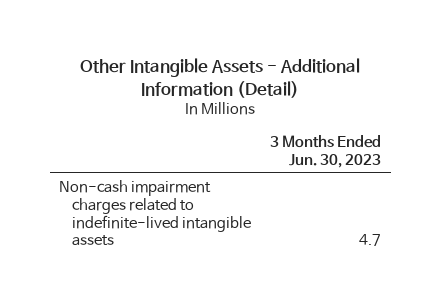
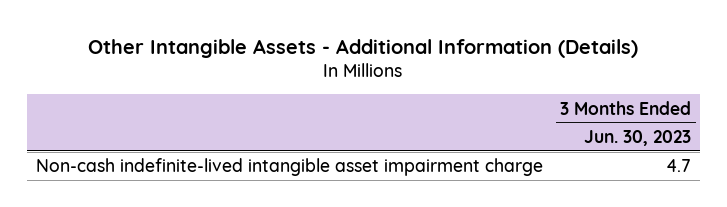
- Other Intangible Assets - Additional Information (Detail)
+ Other Intangible Assets - Additional Information (Details)
- Non-cash impairment charges related to indefinite-lived intangible assets | 4.7
+ Non-cash indefinite-lived intangible asset impairment charge | 4.7

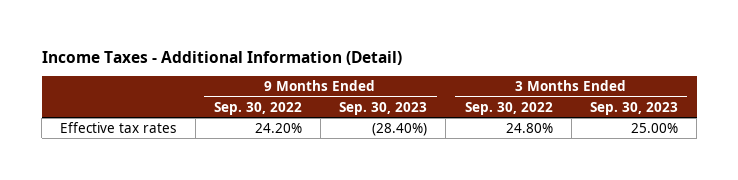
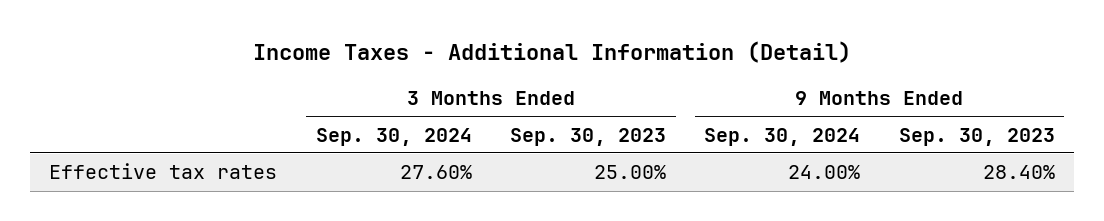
- | 9 Months Ended Sep. 30, 2022 | 9 Months Ended Sep. 30, 2023 | 3 Months Ended Sep. 30, 2022 | 3 Months Ended Sep. 30, 2023
+ | 3 Months Ended Sep. 30, 2024 | 3 Months Ended Sep. 30, 2023 | 9 Months Ended Sep. 30, 2024 | 9 Months Ended Sep. 30, 2023
- Effective tax rates | 24.20% | (28.40%) | 24.80% | 25.00%
+ Effective tax rates | 27.60% | 25.00% | 24.00% | 28.40%

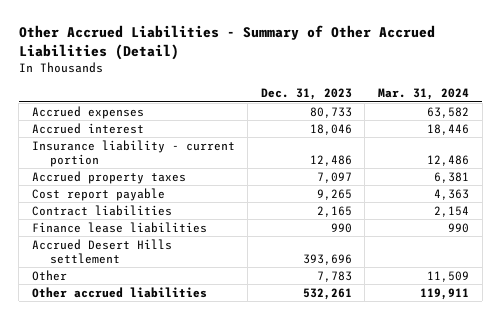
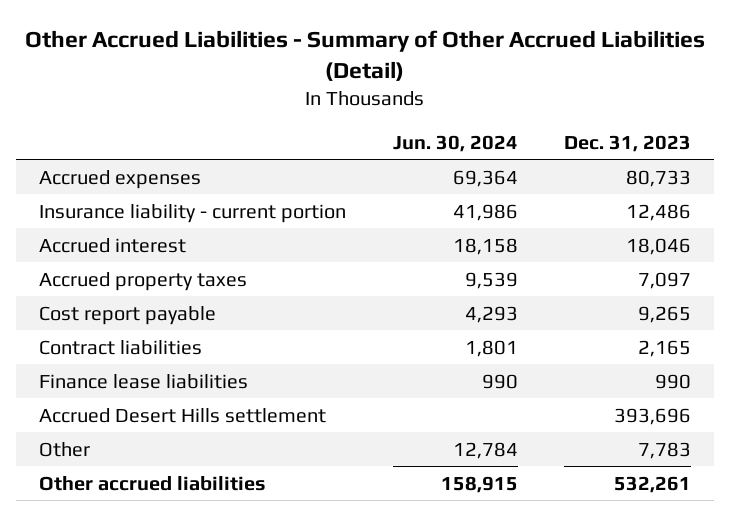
- | Dec. 31, 2023 | Mar. 31, 2024
+ | Jun. 30, 2024 | Dec. 31, 2023
moved down: Accrued interest | 18,158 | 18,046

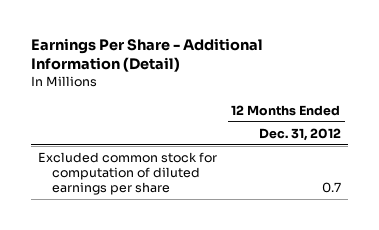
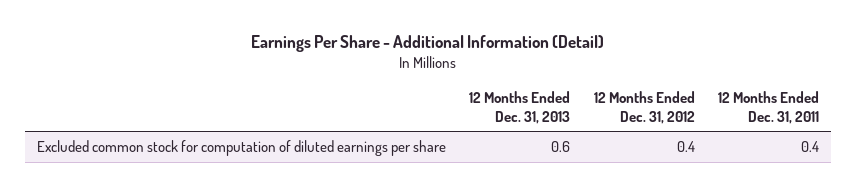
- | 12 Months Ended Dec. 31, 2012
+ | 12 Months Ended Dec. 31, 2013 | 12 Months Ended Dec. 31, 2012 | 12 Months Ended Dec. 31, 2011
- Excluded common stock for computation of diluted earnings per share | 0.7
+ Excluded common stock for computation of diluted earnings per share | 0.6 | 0.4 | 0.4

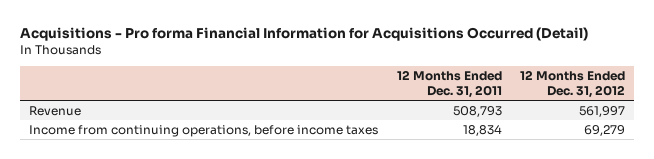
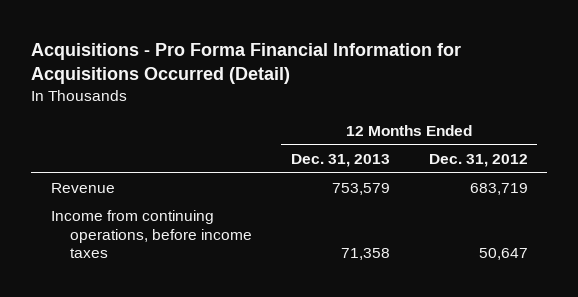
- Acquisitions - Pro forma Financial Information for Acquisitions Occurred (Detail)
+ Acquisitions - Pro Forma Financial Information for Acquisitions Occurred (Detail)
- | 12 Months Ended Dec. 31, 2011 | 12 Months Ended Dec. 31, 2012
+ | 12 Months Ended Dec. 31, 2013 | 12 Months Ended Dec. 31, 2012
- Revenue | 508,793 | 561,997
- Income from continuing operations, before income taxes | 18,834 | 69,279
+ Revenue | 753,579 | 683,719
+ Income from continuing operations, before income taxes | 71,358 | 50,647

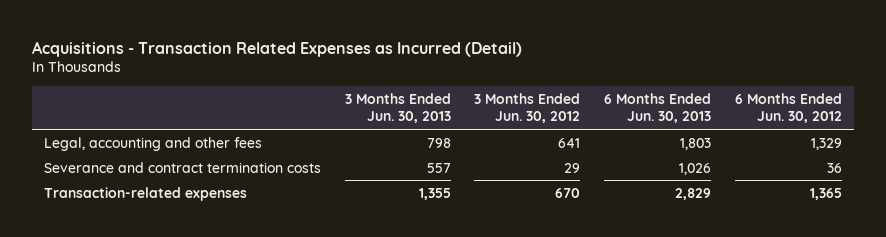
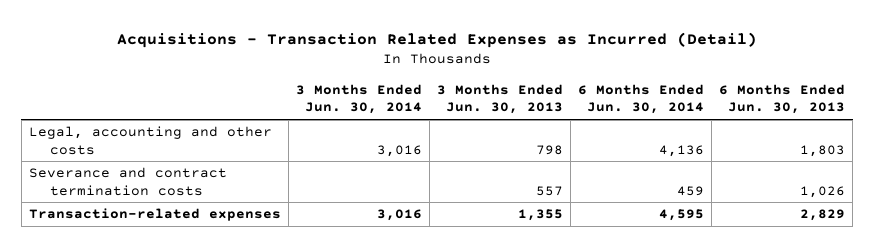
- | 3 Months Ended Jun. 30, 2013 | 3 Months Ended Jun. 30, 2012 | 6 Months Ended Jun. 30, 2013 | 6 Months Ended Jun. 30, 2012
+ | 3 Months Ended Jun. 30, 2014 | 3 Months Ended Jun. 30, 2013 | 6 Months Ended Jun. 30, 2014 | 6 Months Ended Jun. 30, 2013
- Legal, accounting and other fees | 798 | 641 | 1,803 | 1,329
+ Legal, accounting and other costs | 3,016 | 798 | 4,136 | 1,803

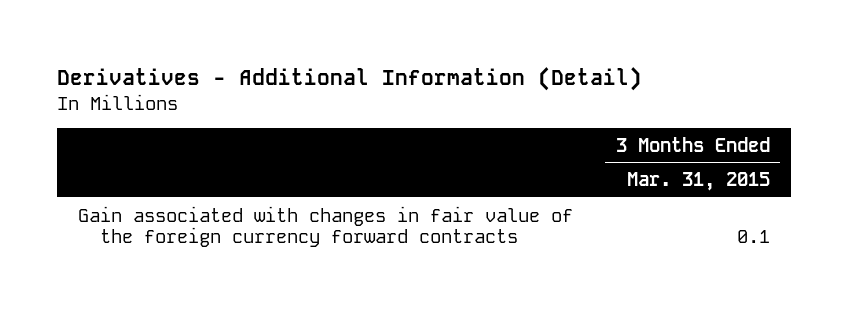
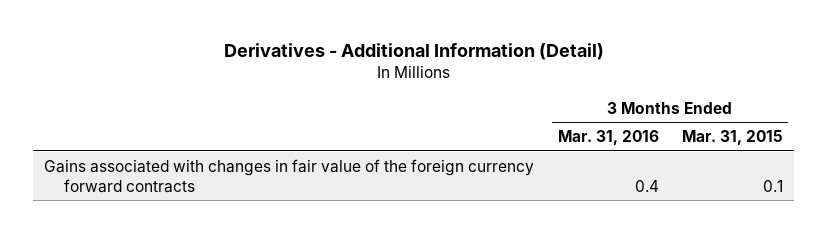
- | 3 Months Ended Mar. 31, 2015
+ | 3 Months Ended Mar. 31, 2016 | 3 Months Ended Mar. 31, 2015
- Gain associated with changes in fair value of the foreign currency forward contracts | 0.1
+ Gains associated with changes in fair value of the foreign currency forward contracts | 0.4 | 0.1

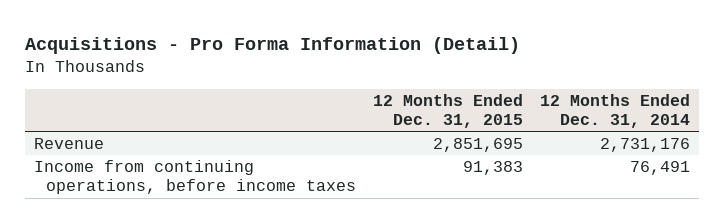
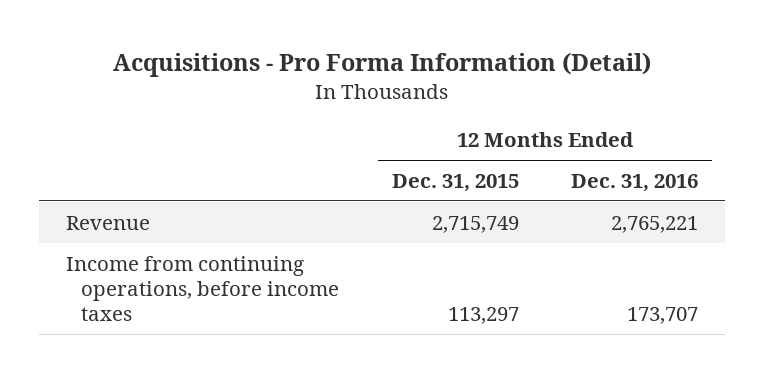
- | 12 Months Ended Dec. 31, 2015 | 12 Months Ended Dec. 31, 2014
+ | 12 Months Ended Dec. 31, 2015 | 12 Months Ended Dec. 31, 2016
- Revenue | 2,851,695 | 2,731,176
- Income from continuing operations, before income taxes | 91,383 | 76,491
+ Revenue | 2,715,749 | 2,765,221
+ Income from continuing operations, before income taxes | 113,297 | 173,707

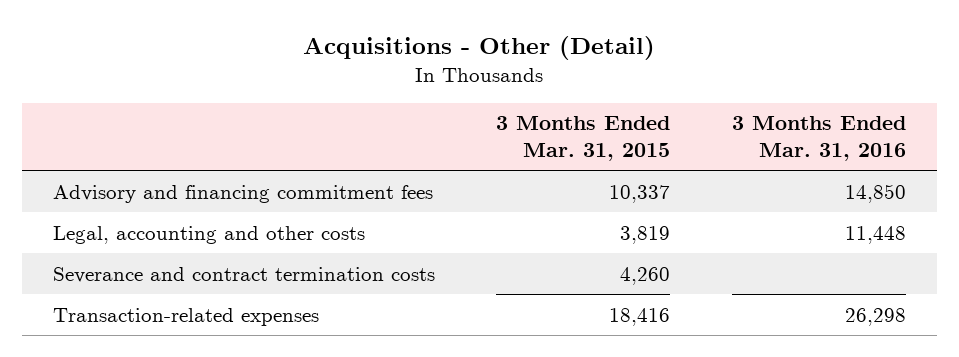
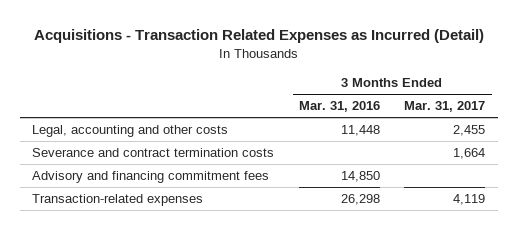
- Acquisitions - Other (Detail)
+ Acquisitions - Transaction Related Expenses as Incurred (Detail)
- | 3 Months Ended Mar. 31, 2015 | 3 Months Ended Mar. 31, 2016
+ | 3 Months Ended Mar. 31, 2016 | 3 Months Ended Mar. 31, 2017
moved down: Advisory and financing commitment fees | 14,850 |

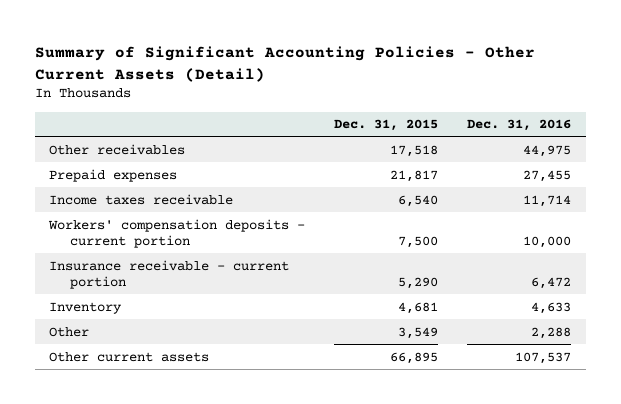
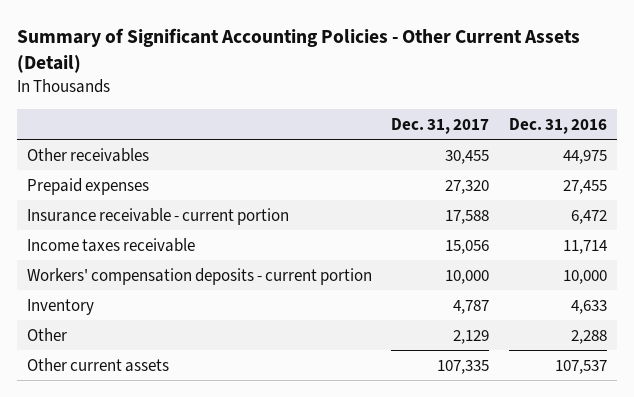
- | Dec. 31, 2015 | Dec. 31, 2016
+ | Dec. 31, 2017 | Dec. 31, 2016
moved up: Insurance receivable - current portion | 17,588 | 6,472

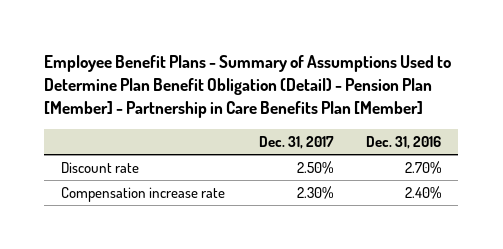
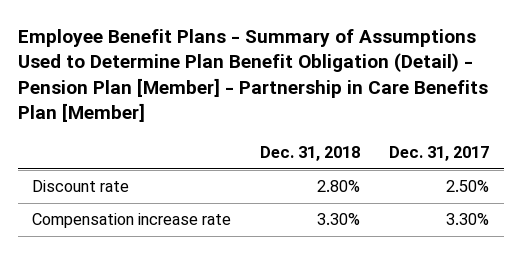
- | Dec. 31, 2017 | Dec. 31, 2016
+ | Dec. 31, 2018 | Dec. 31, 2017
- Compensation increase rate | 2.30% | 2.40%
+ Compensation increase rate | 3.30% | 3.30%

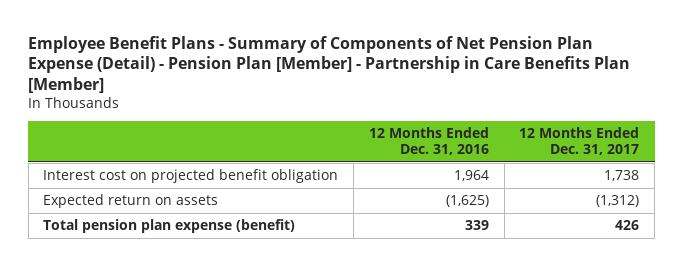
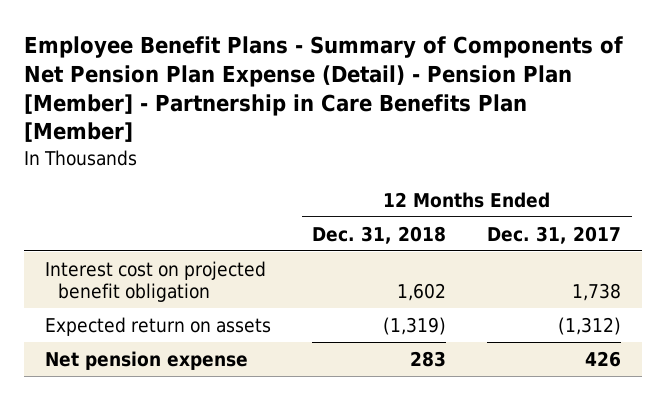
- | 12 Months Ended Dec. 31, 2016 | 12 Months Ended Dec. 31, 2017
+ | 12 Months Ended Dec. 31, 2018 | 12 Months Ended Dec. 31, 2017
- Total pension plan expense (benefit) | 339 | 426
+ Net pension expense | 283 | 426

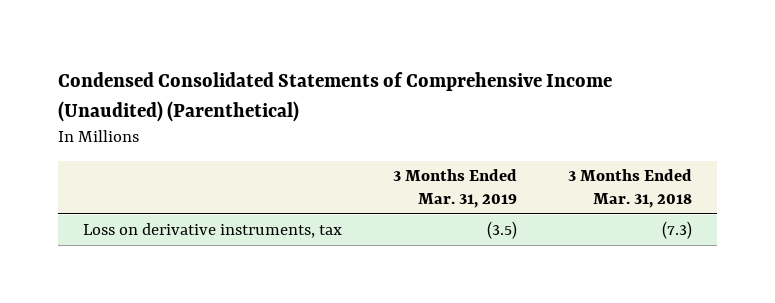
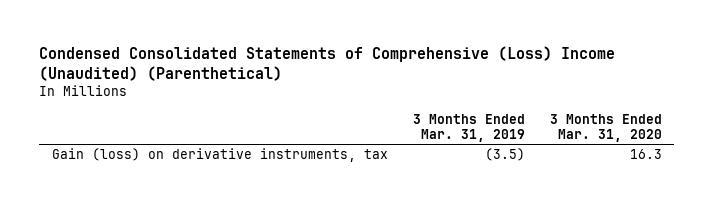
- Condensed Consolidated Statements of Comprehensive Income (Unaudited) (Parenthetical)
+ Condensed Consolidated Statements of Comprehensive (Loss) Income (Unaudited) (Parenthetical)
- | 3 Months Ended Mar. 31, 2019 | 3 Months Ended Mar. 31, 2018
+ | 3 Months Ended Mar. 31, 2019 | 3 Months Ended Mar. 31, 2020
- Loss on derivative instruments, tax | (3.5) | (7.3)
+ Gain (loss) on derivative instruments, tax | (3.5) | 16.3

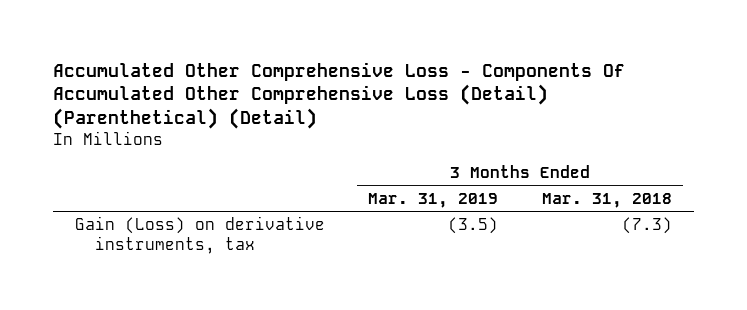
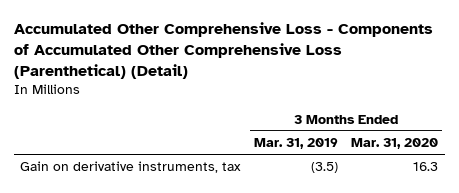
- Accumulated Other Comprehensive Loss - Components Of Accumulated Other Comprehensive Loss (Detail) (Parenthetical) (Detail)
+ Accumulated Other Comprehensive Loss - Components of Accumulated Other Comprehensive Loss (Parenthetical) (Detail)
- | 3 Months Ended Mar. 31, 2019 | 3 Months Ended Mar. 31, 2018
+ | 3 Months Ended Mar. 31, 2019 | 3 Months Ended Mar. 31, 2020
- Gain (Loss) on derivative instruments, tax | (3.5) | (7.3)
+ Gain on derivative instruments, tax | (3.5) | 16.3

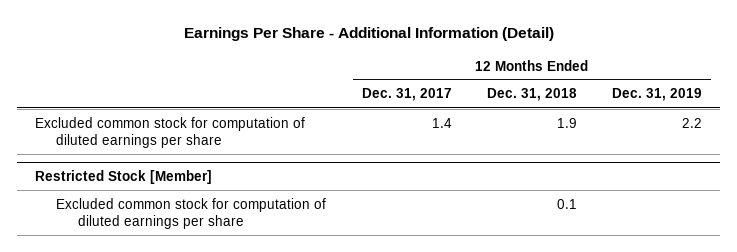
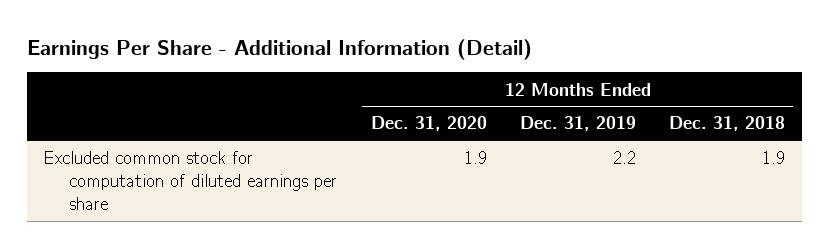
- | 12 Months Ended Dec. 31, 2017 | 12 Months Ended Dec. 31, 2018 | 12 Months Ended Dec. 31, 2019
+ | 12 Months Ended Dec. 31, 2020 | 12 Months Ended Dec. 31, 2019 | 12 Months Ended Dec. 31, 2018
- Restricted Stock [Member]
- Excluded common stock for computation of diluted earnings per share | | 0.1 |

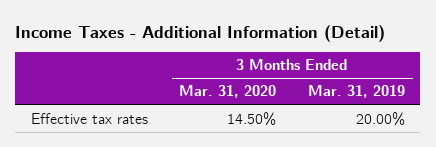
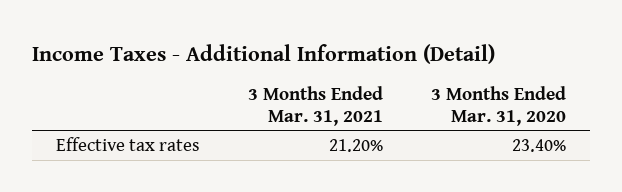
- | 3 Months Ended Mar. 31, 2020 | 3 Months Ended Mar. 31, 2019
+ | 3 Months Ended Mar. 31, 2021 | 3 Months Ended Mar. 31, 2020
- Effective tax rates | 14.50% | 20.00%
+ Effective tax rates | 21.20% | 23.40%

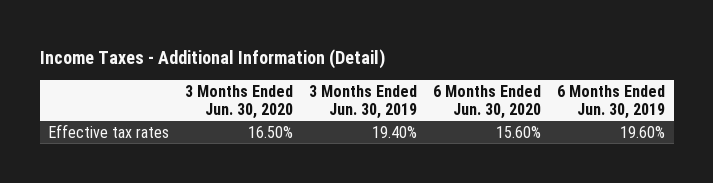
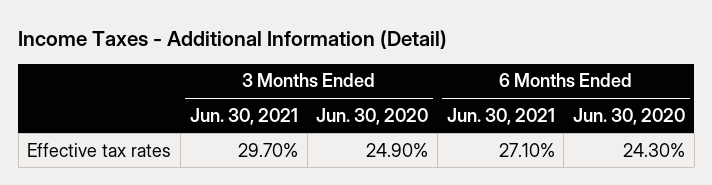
- | 3 Months Ended Jun. 30, 2020 | 3 Months Ended Jun. 30, 2019 | 6 Months Ended Jun. 30, 2020 | 6 Months Ended Jun. 30, 2019
+ | 3 Months Ended Jun. 30, 2021 | 3 Months Ended Jun. 30, 2020 | 6 Months Ended Jun. 30, 2021 | 6 Months Ended Jun. 30, 2020
- Effective tax rates | 16.50% | 19.40% | 15.60% | 19.60%
+ Effective tax rates | 29.70% | 24.90% | 27.10% | 24.30%

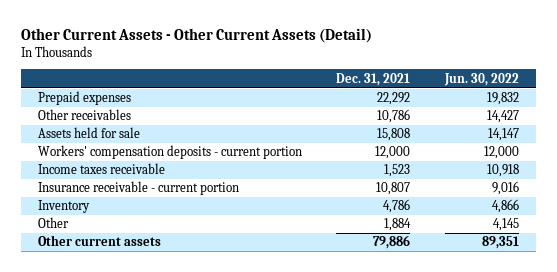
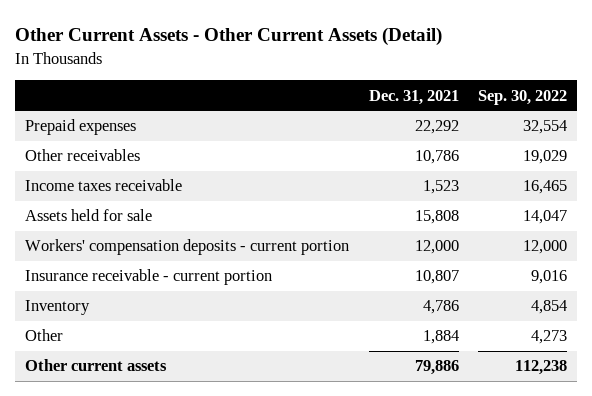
- | Dec. 31, 2021 | Jun. 30, 2022
+ | Dec. 31, 2021 | Sep. 30, 2022
moved up: Income taxes receivable | 1,523 | 16,465

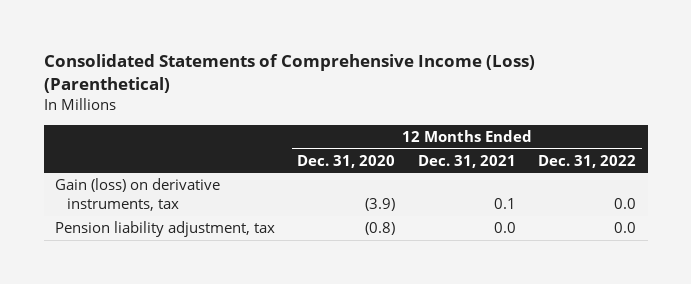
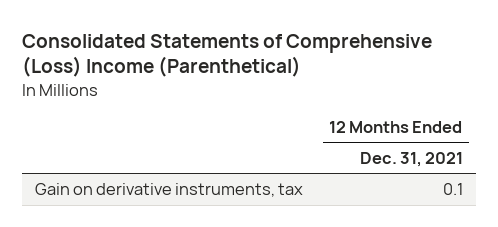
- Consolidated Statements of Comprehensive Income (Loss) (Parenthetical)
+ Consolidated Statements of Comprehensive (Loss) Income (Parenthetical)
- | 12 Months Ended Dec. 31, 2020 | 12 Months Ended Dec. 31, 2021 | 12 Months Ended Dec. 31, 2022
+ | 12 Months Ended Dec. 31, 2021
- Gain (loss) on derivative instruments, tax | (3.9) | 0.1 | 0.0
- Pension liability adjustment, tax | (0.8) | 0.0 | 0.0
+ Gain on derivative instruments, tax | 0.1

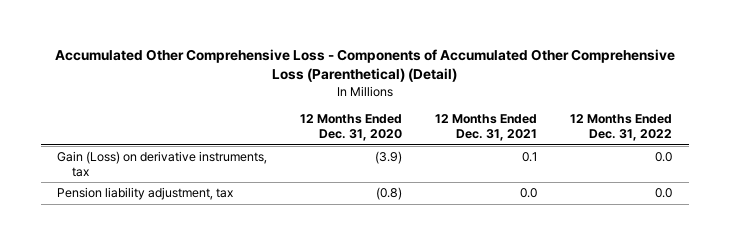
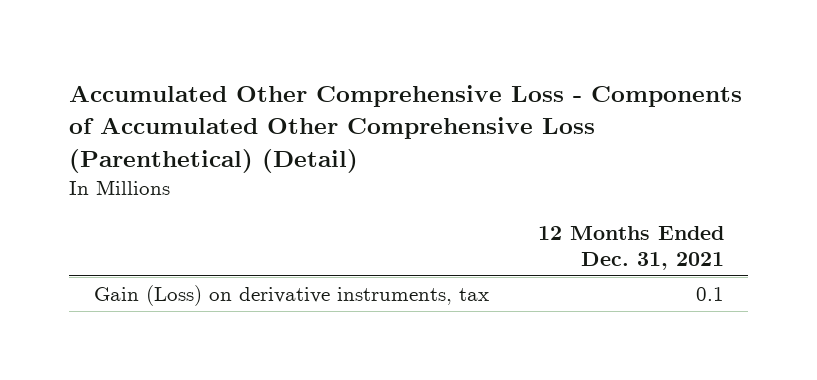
- | 12 Months Ended Dec. 31, 2020 | 12 Months Ended Dec. 31, 2021 | 12 Months Ended Dec. 31, 2022
+ | 12 Months Ended Dec. 31, 2021
- Pension liability adjustment, tax | (0.8) | 0.0 | 0.0

